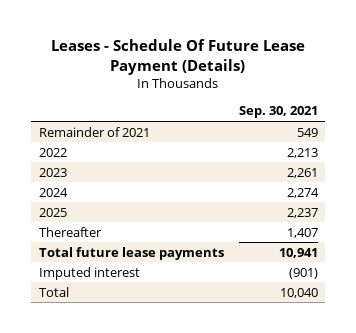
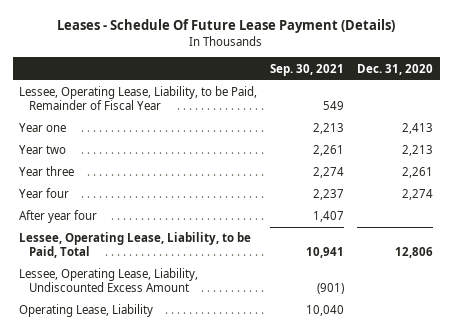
- | Sep. 30, 2021
+ | Sep. 30, 2021 | Dec. 31, 2020
- Remainder of 2021 | 549
- 2022 | 2,213
- 2023 | 2,261
- 2024 | 2,274
- 2025 | 2,237
- Thereafter | 1,407
- Total future lease payments | 10,941
- Imputed interest | (901)
- Total | 10,040
+ Lessee, Operating Lease, Liability, to be Paid, Remainder of Fiscal Year | 549 |
+ Year one | 2,213 | 2,413
+ Year two | 2,261 | 2,213
+ Year three | 2,274 | 2,261
+ Year four | 2,237 | 2,274
+ After year four | 1,407 |
+ Lessee, Operating Lease, Liability, to be Paid, Total | 10,941 | 12,806
+ Lessee, Operating Lease, Liability, Undiscounted Excess Amount | (901) |
+ Operating Lease, Liability | 10,040 |

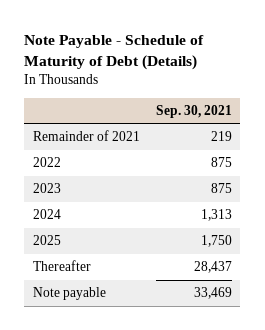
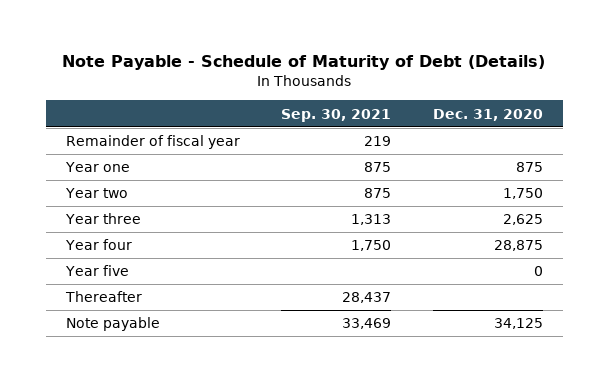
- | Sep. 30, 2021
+ | Sep. 30, 2021 | Dec. 31, 2020
- Remainder of 2021 | 219
- 2022 | 875
- 2023 | 875
- 2024 | 1,313
- 2025 | 1,750
+ Remainder of fiscal year | 219 |
+ Year one | 875 | 875
+ Year two | 875 | 1,750
+ Year three | 1,313 | 2,625
+ Year four | 1,750 | 28,875
+ Year five | | 0

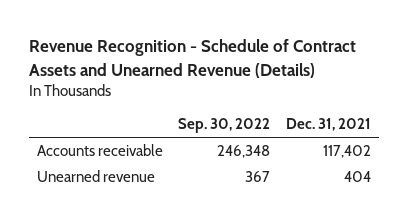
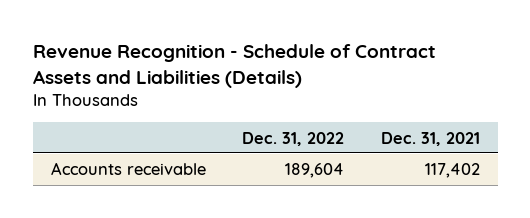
- Revenue Recognition - Schedule of Contract Assets and Unearned Revenue (Details)
+ Revenue Recognition - Schedule of Contract Assets and Liabilities (Details)
- | Sep. 30, 2022 | Dec. 31, 2021
+ | Dec. 31, 2022 | Dec. 31, 2021
- Unearned revenue | 367 | 404

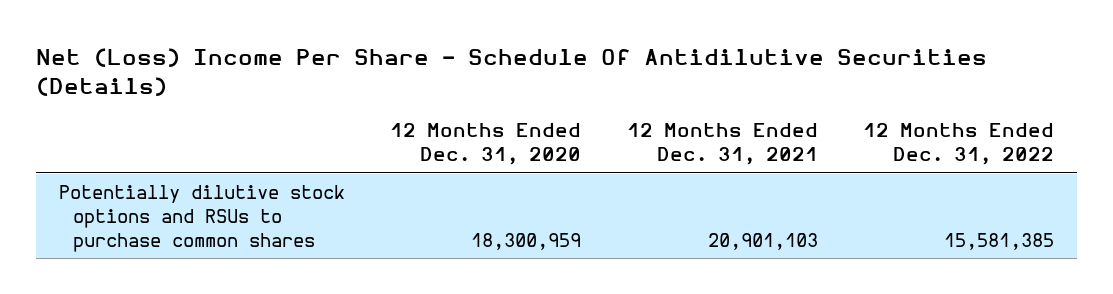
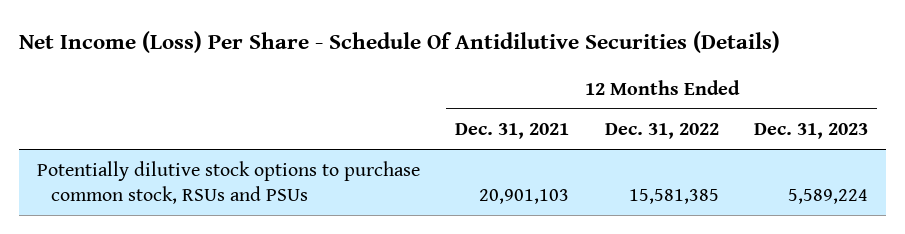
- Net (Loss) Income Per Share - Schedule Of Antidilutive Securities (Details)
+ Net Income (Loss) Per Share - Schedule Of Antidilutive Securities (Details)
- | 12 Months Ended Dec. 31, 2020 | 12 Months Ended Dec. 31, 2021 | 12 Months Ended Dec. 31, 2022
+ | 12 Months Ended Dec. 31, 2021 | 12 Months Ended Dec. 31, 2022 | 12 Months Ended Dec. 31, 2023
- Potentially dilutive stock options and RSUs to purchase common shares | 18,300,959 | 20,901,103 | 15,581,385
+ Potentially dilutive stock options to purchase common stock, RSUs and PSUs | 20,901,103 | 15,581,385 | 5,589,224

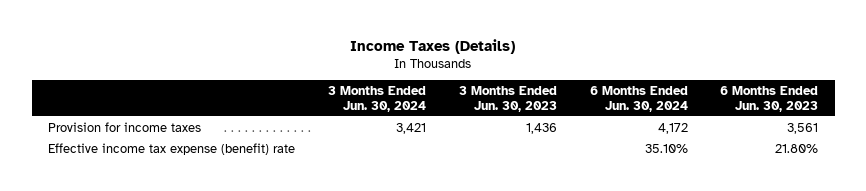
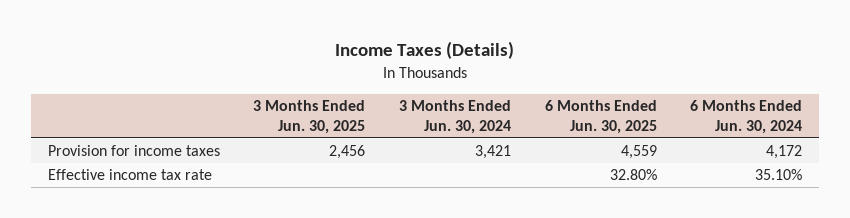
- | 3 Months Ended Jun. 30, 2024 | 3 Months Ended Jun. 30, 2023 | 6 Months Ended Jun. 30, 2024 | 6 Months Ended Jun. 30, 2023
+ | 3 Months Ended Jun. 30, 2025 | 3 Months Ended Jun. 30, 2024 | 6 Months Ended Jun. 30, 2025 | 6 Months Ended Jun. 30, 2024
- Effective income tax expense (benefit) rate | | | 35.10% | 21.80%
+ Effective income tax rate | | | 32.80% | 35.10%

